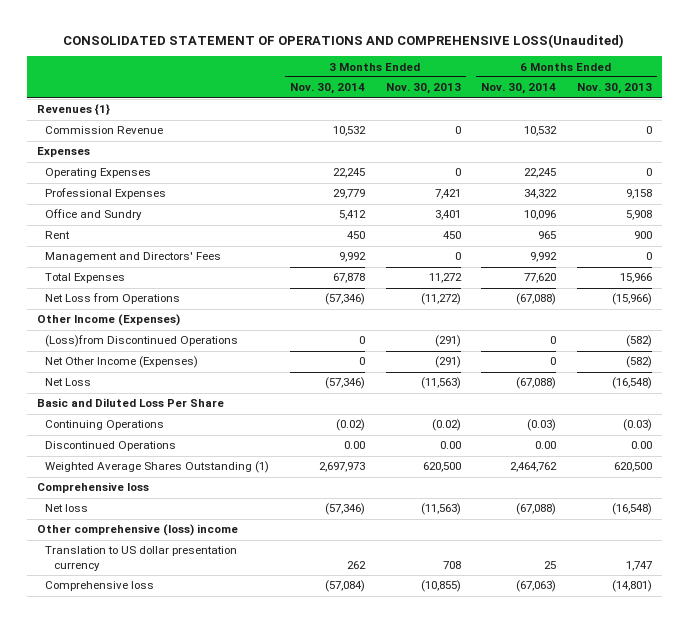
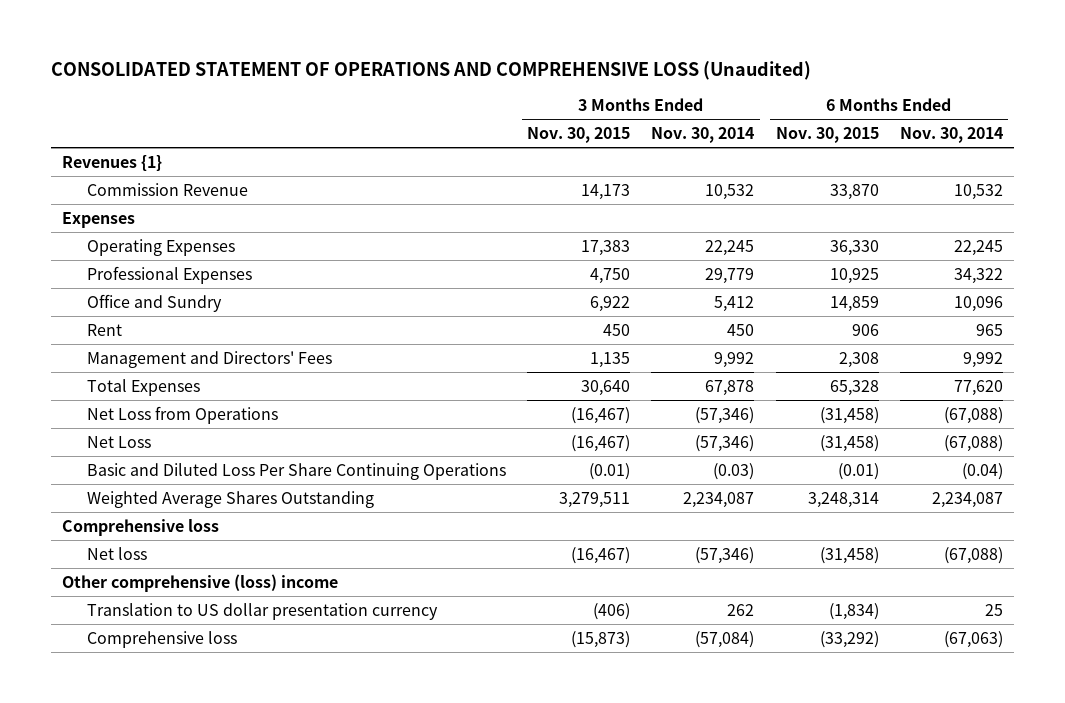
- CONSOLIDATED STATEMENT OF OPERATIONS AND COMPREHENSIVE LOSS(Unaudited)
+ CONSOLIDATED STATEMENT OF OPERATIONS AND COMPREHENSIVE LOSS (Unaudited)
- | 3 Months Ended Nov. 30, 2014 | 3 Months Ended Nov. 30, 2013 | 6 Months Ended Nov. 30, 2014 | 6 Months Ended Nov. 30, 2013
+ | 3 Months Ended Nov. 30, 2015 | 3 Months Ended Nov. 30, 2014 | 6 Months Ended Nov. 30, 2015 | 6 Months Ended Nov. 30, 2014
- Other Income (Expenses)
- (Loss)from Discontinued Operations | 0 | (291) | 0 | (582)
- Net Other Income (Expenses) | 0 | (291) | 0 | (582)
- Basic and Diluted Loss Per Share
- Continuing Operations | (0.02) | (0.02) | (0.03) | (0.03)
- Discontinued Operations | 0.00 | 0.00 | 0.00 | 0.00
- Weighted Average Shares Outstanding (1) | 2,697,973 | 620,500 | 2,464,762 | 620,500
+ Basic and Diluted Loss Per Share Continuing Operations | (0.01) | (0.03) | (0.01) | (0.04)
+ Weighted Average Shares Outstanding | 3,279,511 | 2,234,087 | 3,248,314 | 2,234,087

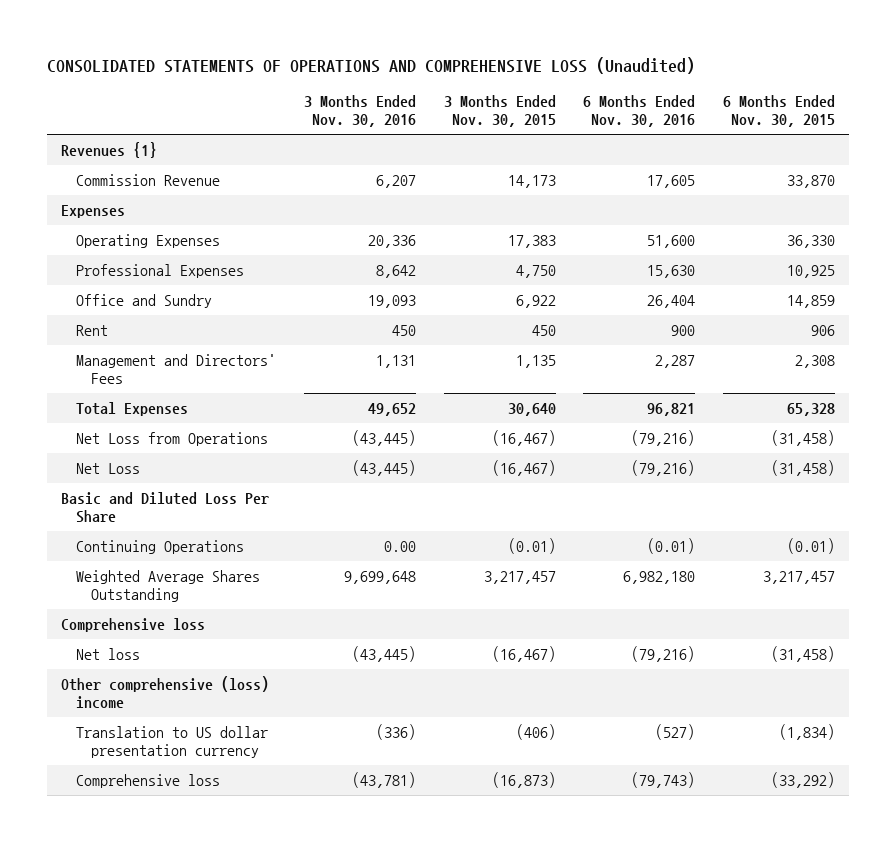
- CONSOLIDATED STATEMENT OF OPERATIONS AND COMPREHENSIVE LOSS (Unaudited)
+ CONSOLIDATED STATEMENTS OF OPERATIONS AND COMPREHENSIVE LOSS (Unaudited)
- | 3 Months Ended Nov. 30, 2015 | 3 Months Ended Nov. 30, 2014 | 6 Months Ended Nov. 30, 2015 | 6 Months Ended Nov. 30, 2014
+ | 3 Months Ended Nov. 30, 2016 | 3 Months Ended Nov. 30, 2015 | 6 Months Ended Nov. 30, 2016 | 6 Months Ended Nov. 30, 2015
- Basic and Diluted Loss Per Share Continuing Operations | (0.01) | (0.03) | (0.01) | (0.04)
- Weighted Average Shares Outstanding | 3,279,511 | 2,234,087 | 3,248,314 | 2,234,087
+ Basic and Diluted Loss Per Share
+ Continuing Operations | 0.00 | (0.01) | (0.01) | (0.01)
+ Weighted Average Shares Outstanding | 9,699,648 | 3,217,457 | 6,982,180 | 3,217,457
- Comprehensive loss | (15,873) | (57,084) | (33,292) | (67,063)
+ Comprehensive loss | (43,781) | (16,873) | (79,743) | (33,292)

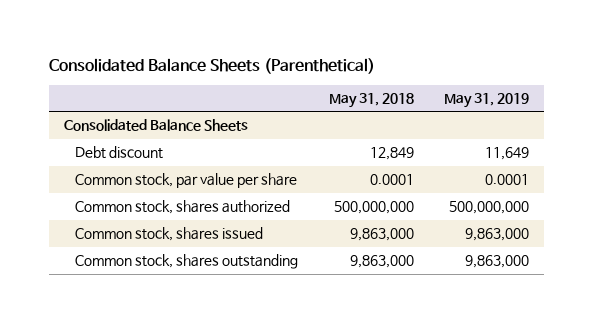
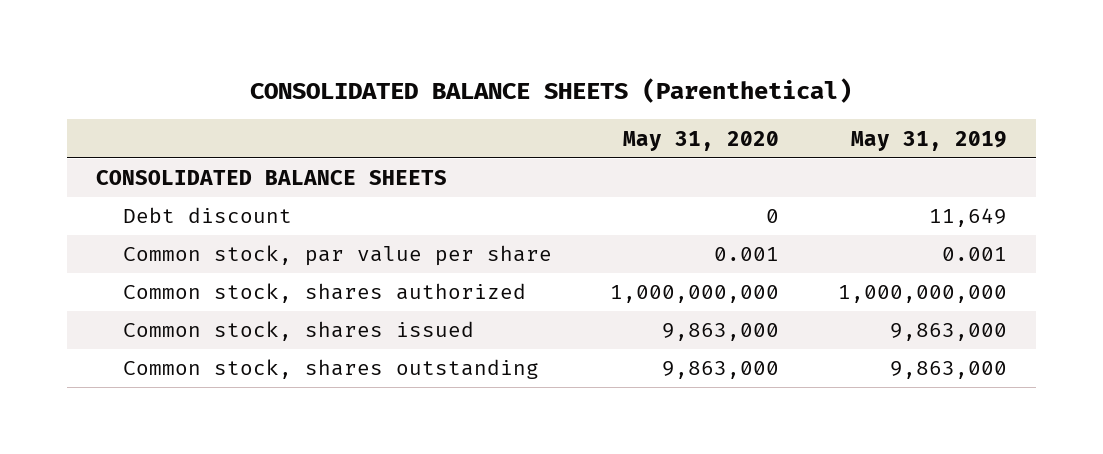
- Consolidated Balance Sheets (Parenthetical)
+ CONSOLIDATED BALANCE SHEETS (Parenthetical)
- | May 31, 2018 | May 31, 2019
+ | May 31, 2020 | May 31, 2019
- Consolidated Balance Sheets
+ CONSOLIDATED BALANCE SHEETS
- Common stock, par value per share | 0.0001 | 0.0001
- Common stock, shares authorized | 500,000,000 | 500,000,000
+ Common stock, par value per share | 0.001 | 0.001
+ Common stock, shares authorized | 1,000,000,000 | 1,000,000,000

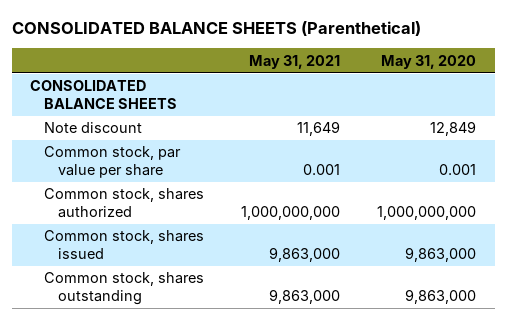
- | May 31, 2020 | May 31, 2019
+ | May 31, 2021 | May 31, 2020
- Debt discount | 0 | 11,649
+ Note discount | 11,649 | 12,849

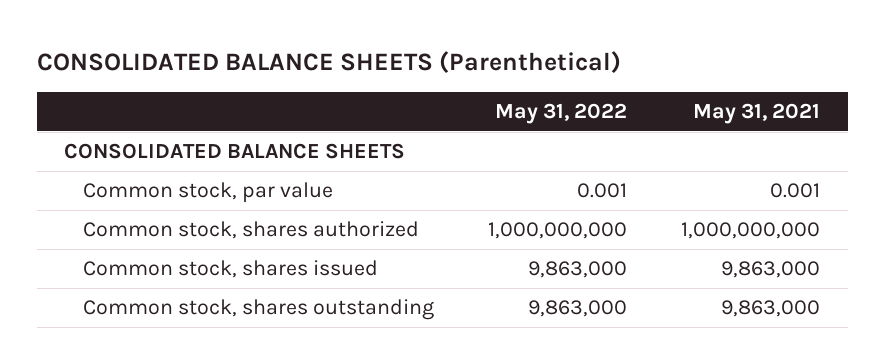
- | May 31, 2021 | May 31, 2020
+ | May 31, 2022 | May 31, 2021
- Note discount | 11,649 | 12,849
- Common stock, par value per share | 0.001 | 0.001
+ Common stock, par value | 0.001 | 0.001

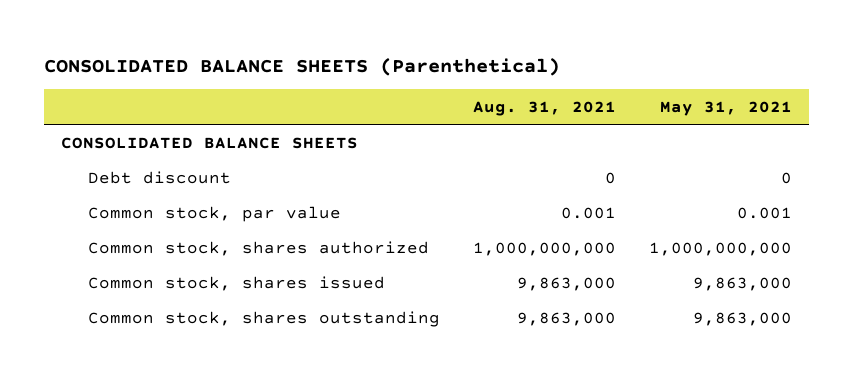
- | May 31, 2022 | May 31, 2021
+ | Aug. 31, 2021 | May 31, 2021
+ Debt discount | 0 | 0

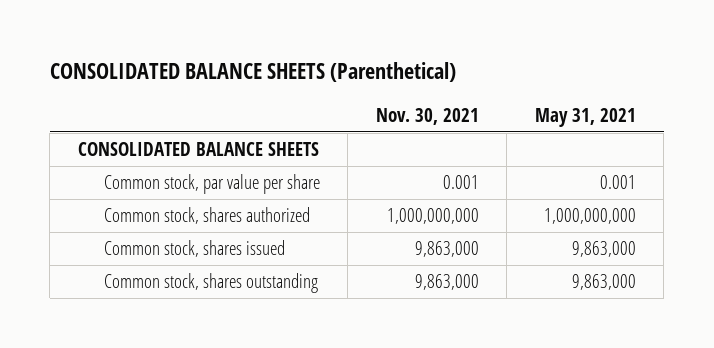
- | Aug. 31, 2021 | May 31, 2021
+ | Nov. 30, 2021 | May 31, 2021
- Debt discount | 0 | 0
- Common stock, par value | 0.001 | 0.001
+ Common stock, par value per share | 0.001 | 0.001

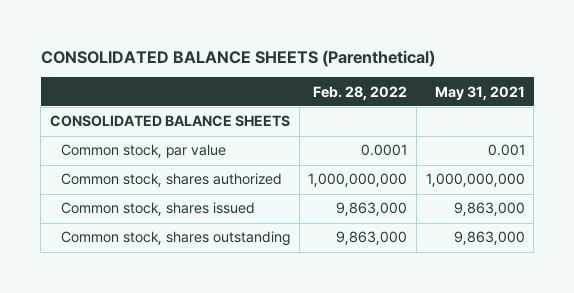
- | Nov. 30, 2021 | May 31, 2021
+ | Feb. 28, 2022 | May 31, 2021
- Common stock, par value per share | 0.001 | 0.001
+ Common stock, par value | 0.0001 | 0.001

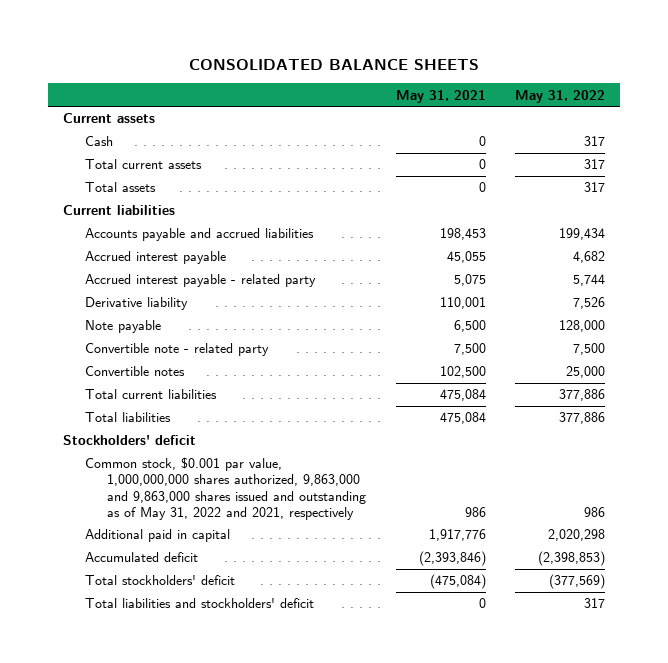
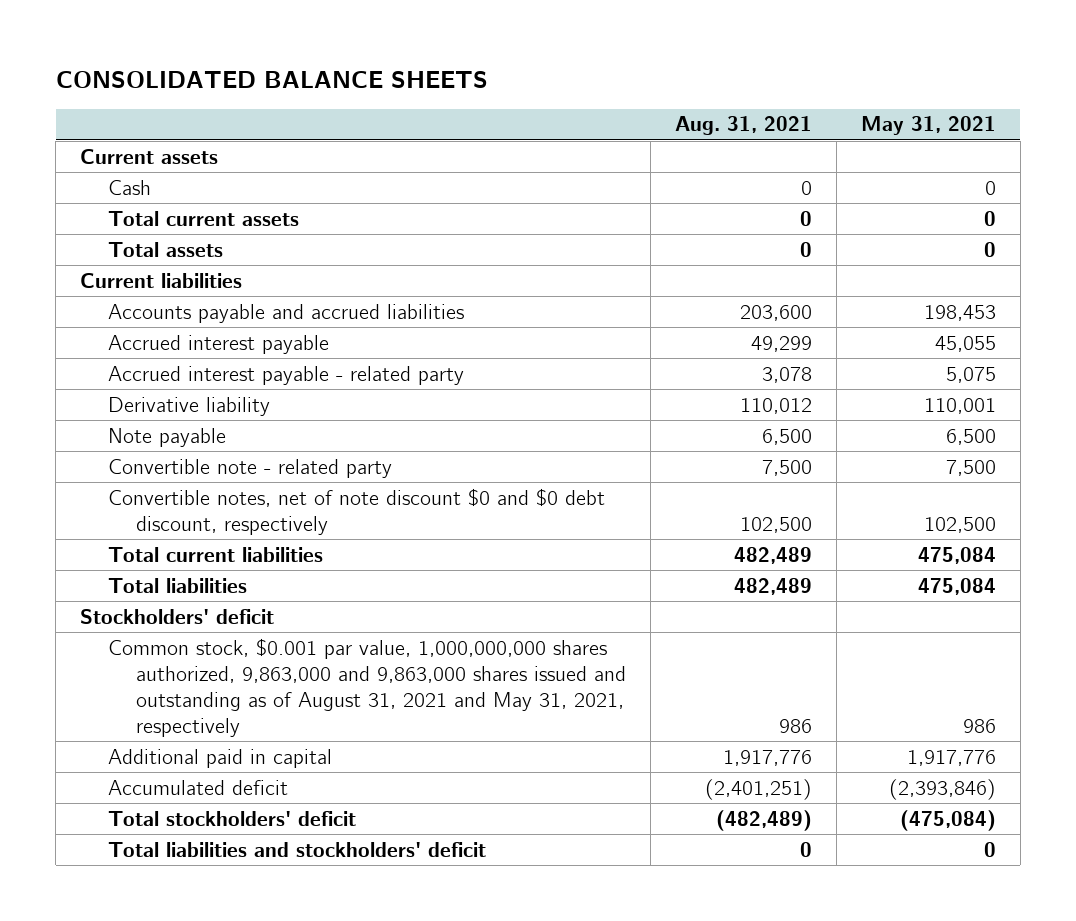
- | May 31, 2021 | May 31, 2022
+ | Aug. 31, 2021 | May 31, 2021
- Convertible notes | 102,500 | 25,000
+ Convertible notes, net of note discount $0 and $0 debt discount, respectively | 102,500 | 102,500
- Common stock, $0.001 par value, 1,000,000,000 shares authorized, 9,863,000 and 9,863,000 shares issued and outstanding as of May 31, 2022 and 2021, respectively | 986 | 986
+ Common stock, $0.001 par value, 1,000,000,000 shares authorized, 9,863,000 and 9,863,000 shares issued and outstanding as of August 31, 2021 and May 31, 2021, respectively | 986 | 986

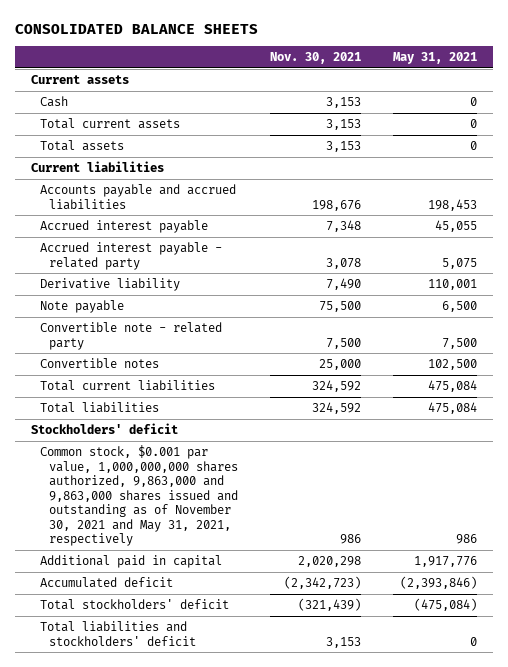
- | Aug. 31, 2021 | May 31, 2021
+ | Nov. 30, 2021 | May 31, 2021
- Convertible notes, net of note discount $0 and $0 debt discount, respectively | 102,500 | 102,500
+ Convertible notes | 25,000 | 102,500
- Common stock, $0.001 par value, 1,000,000,000 shares authorized, 9,863,000 and 9,863,000 shares issued and outstanding as of August 31, 2021 and May 31, 2021, respectively | 986 | 986
+ Common stock, $0.001 par value, 1,000,000,000 shares authorized, 9,863,000 and 9,863,000 shares issued and outstanding as of November 30, 2021 and May 31, 2021, respectively | 986 | 986

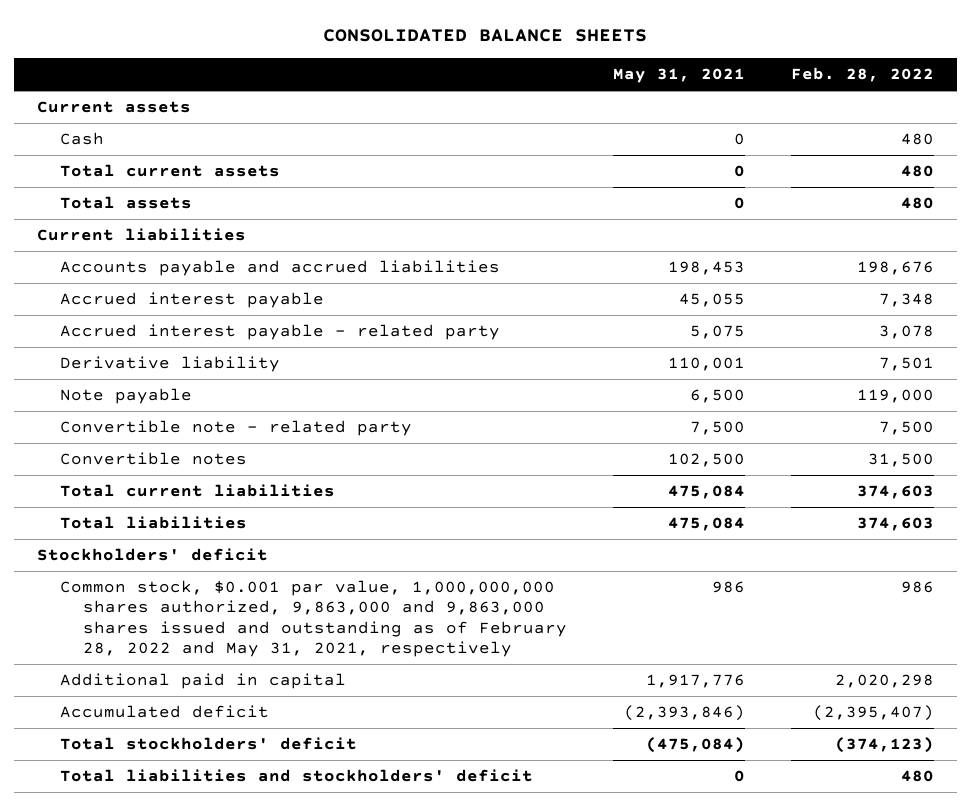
- | Nov. 30, 2021 | May 31, 2021
+ | May 31, 2021 | Feb. 28, 2022
- Common stock, $0.001 par value, 1,000,000,000 shares authorized, 9,863,000 and 9,863,000 shares issued and outstanding as of November 30, 2021 and May 31, 2021, respectively | 986 | 986
+ Common stock, $0.001 par value, 1,000,000,000 shares authorized, 9,863,000 and 9,863,000 shares issued and outstanding as of February 28, 2022 and May 31, 2021, respectively | 986 | 986

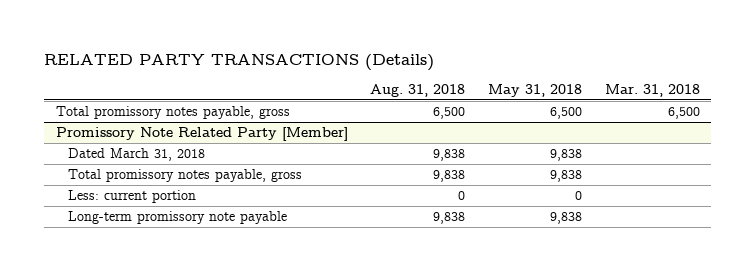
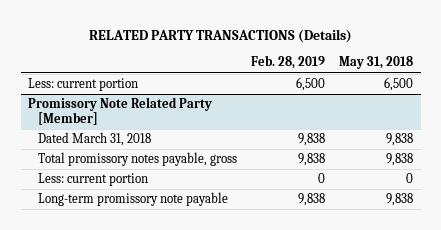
- | Aug. 31, 2018 | May 31, 2018 | Mar. 31, 2018
+ | Feb. 28, 2019 | May 31, 2018
- Total promissory notes payable, gross | 6,500 | 6,500 | 6,500
+ Less: current portion | 6,500 | 6,500

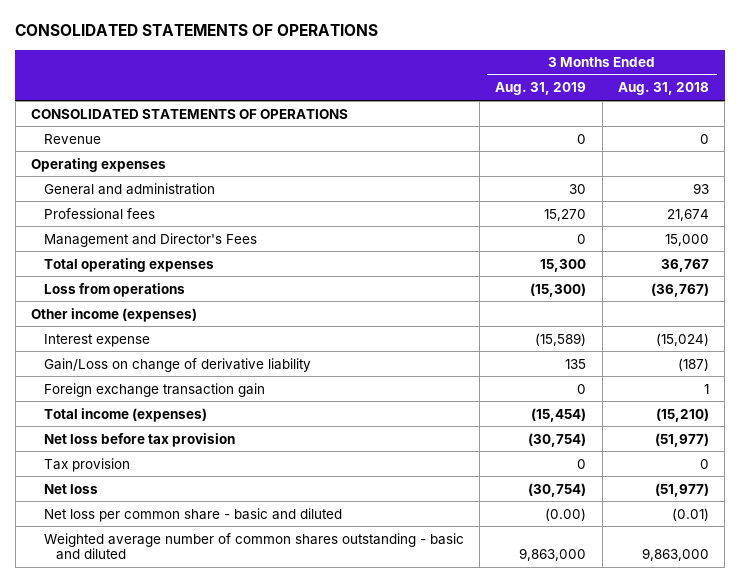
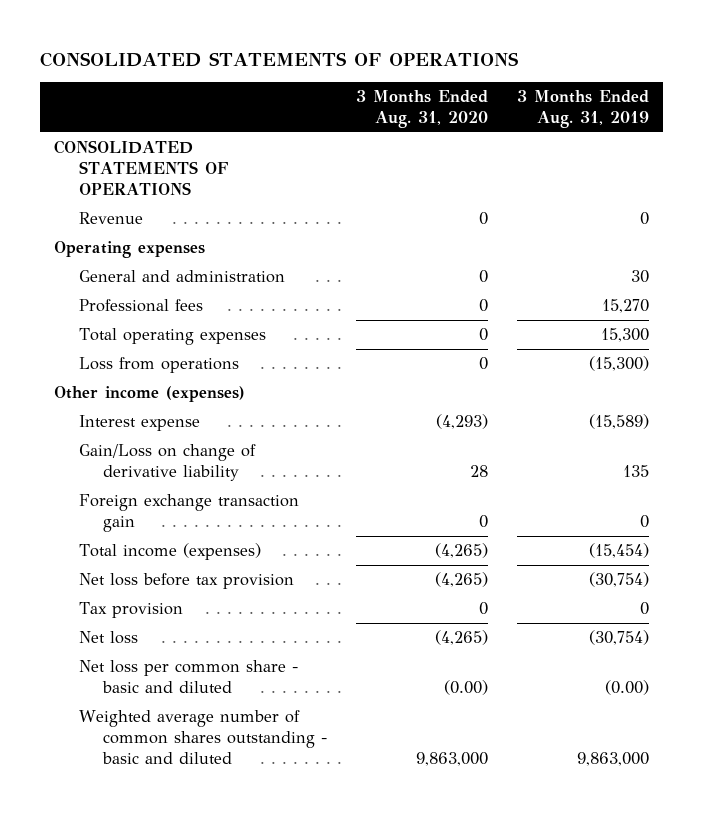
- | 3 Months Ended Aug. 31, 2019 | 3 Months Ended Aug. 31, 2018
+ | 3 Months Ended Aug. 31, 2020 | 3 Months Ended Aug. 31, 2019
- Management and Director's Fees | 0 | 15,000

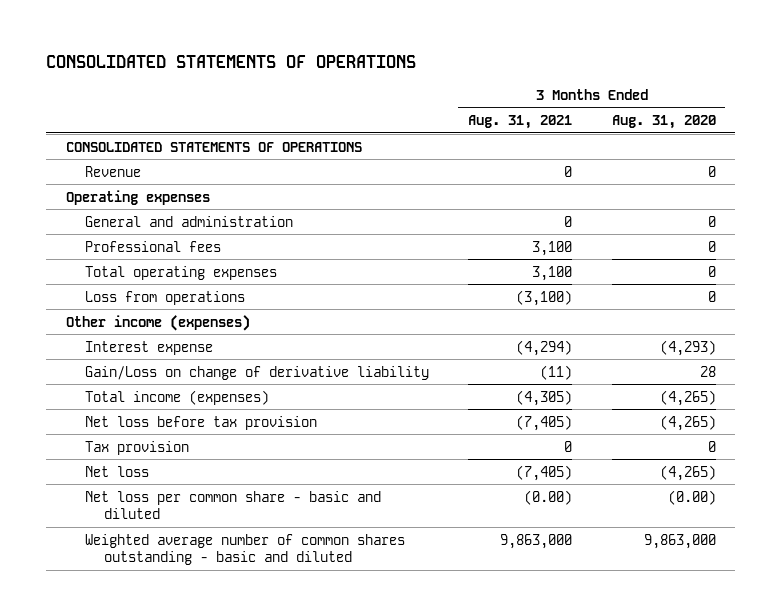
- | 3 Months Ended Aug. 31, 2020 | 3 Months Ended Aug. 31, 2019
+ | 3 Months Ended Aug. 31, 2021 | 3 Months Ended Aug. 31, 2020
- Foreign exchange transaction gain | 0 | 0

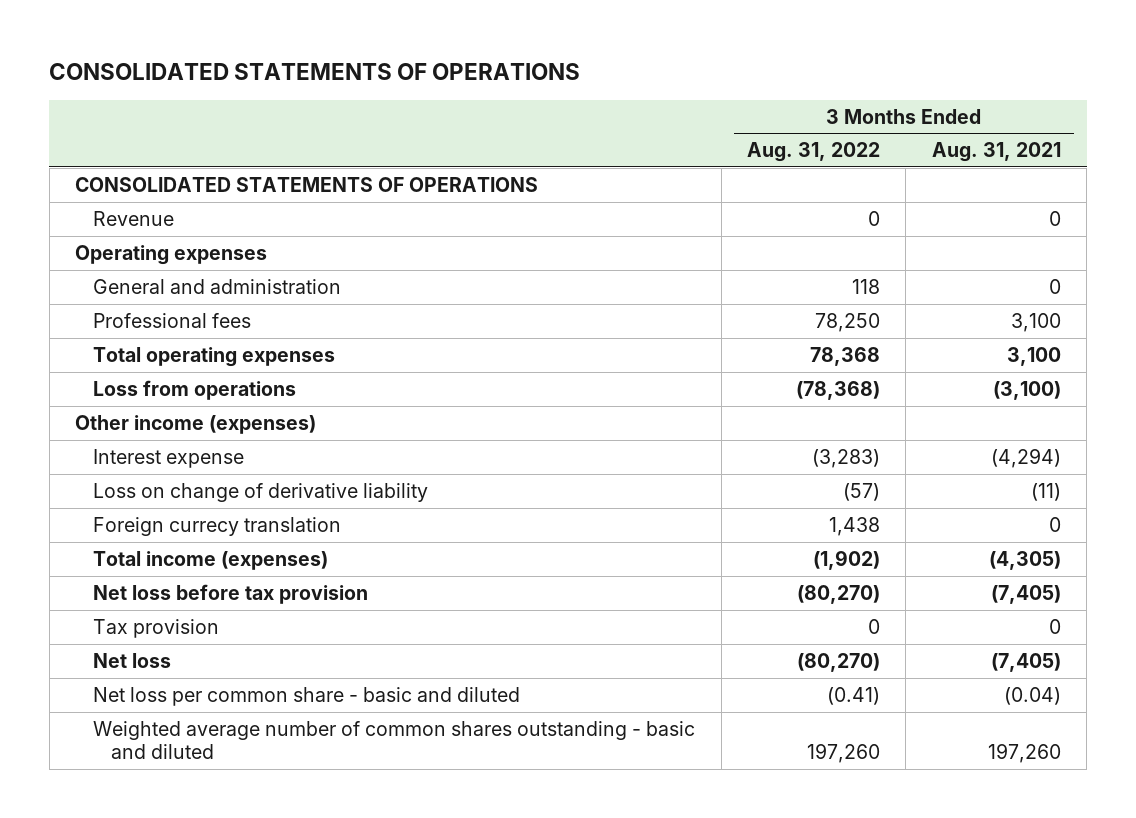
- | 3 Months Ended Aug. 31, 2021 | 3 Months Ended Aug. 31, 2020
+ | 3 Months Ended Aug. 31, 2022 | 3 Months Ended Aug. 31, 2021
- Gain/Loss on change of derivative liability | (11) | 28
+ Loss on change of derivative liability | (57) | (11)
+ Foreign currecy translation | 1,438 | 0
- Net loss per common share - basic and diluted | (0.00) | (0.00)
- Weighted average number of common shares outstanding - basic and diluted | 9,863,000 | 9,863,000
+ Net loss per common share - basic and diluted | (0.41) | (0.04)
+ Weighted average number of common shares outstanding - basic and diluted | 197,260 | 197,260

